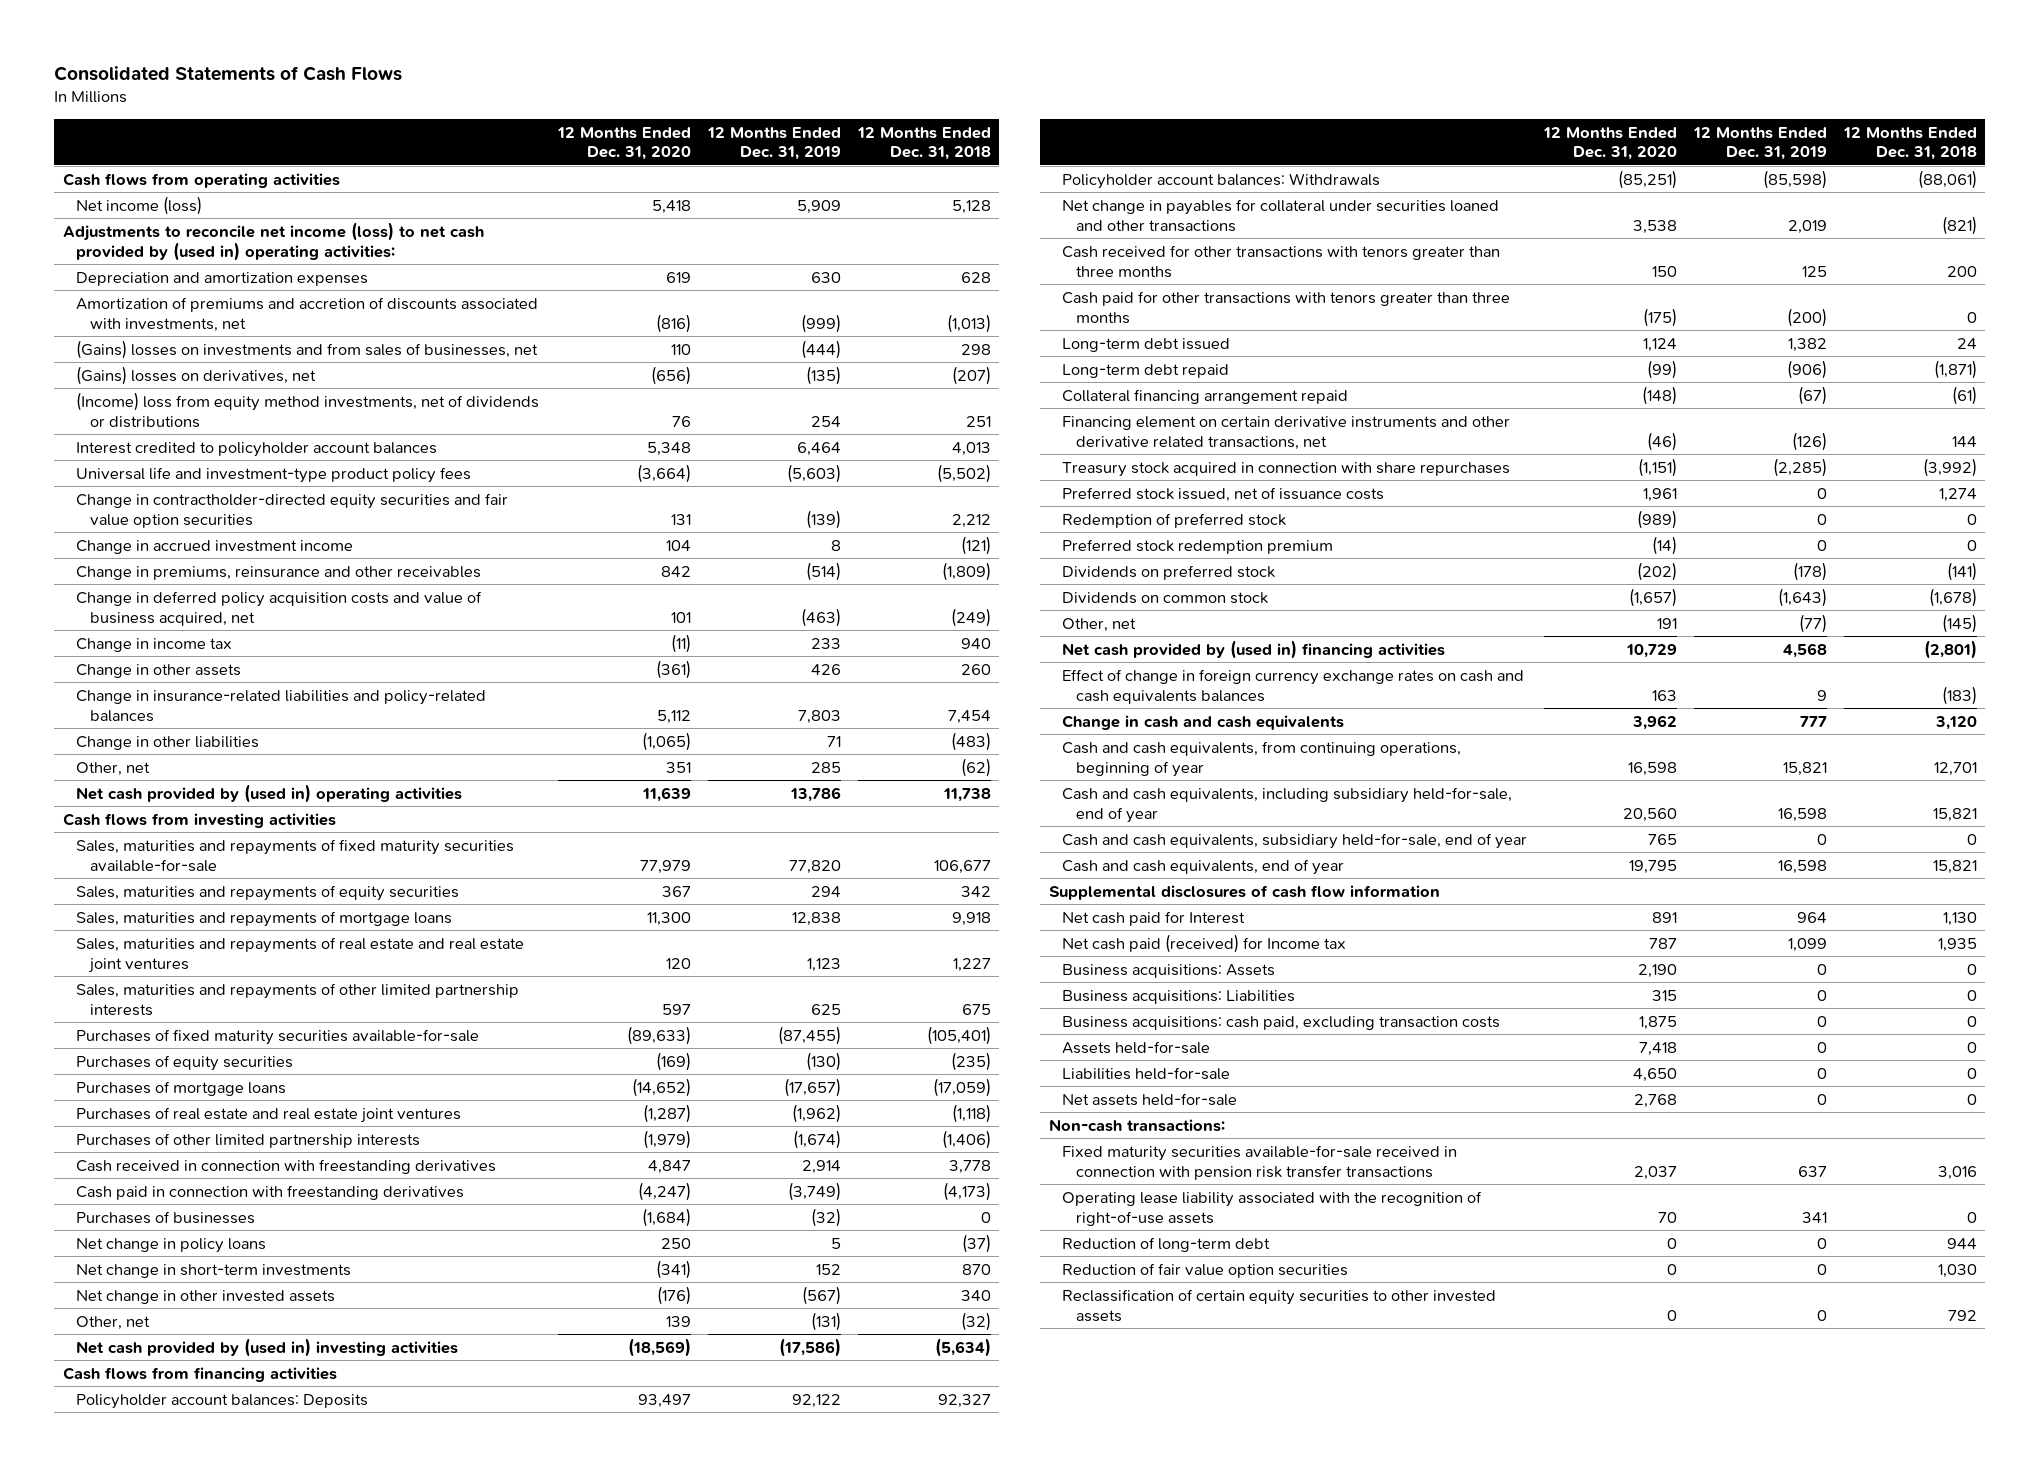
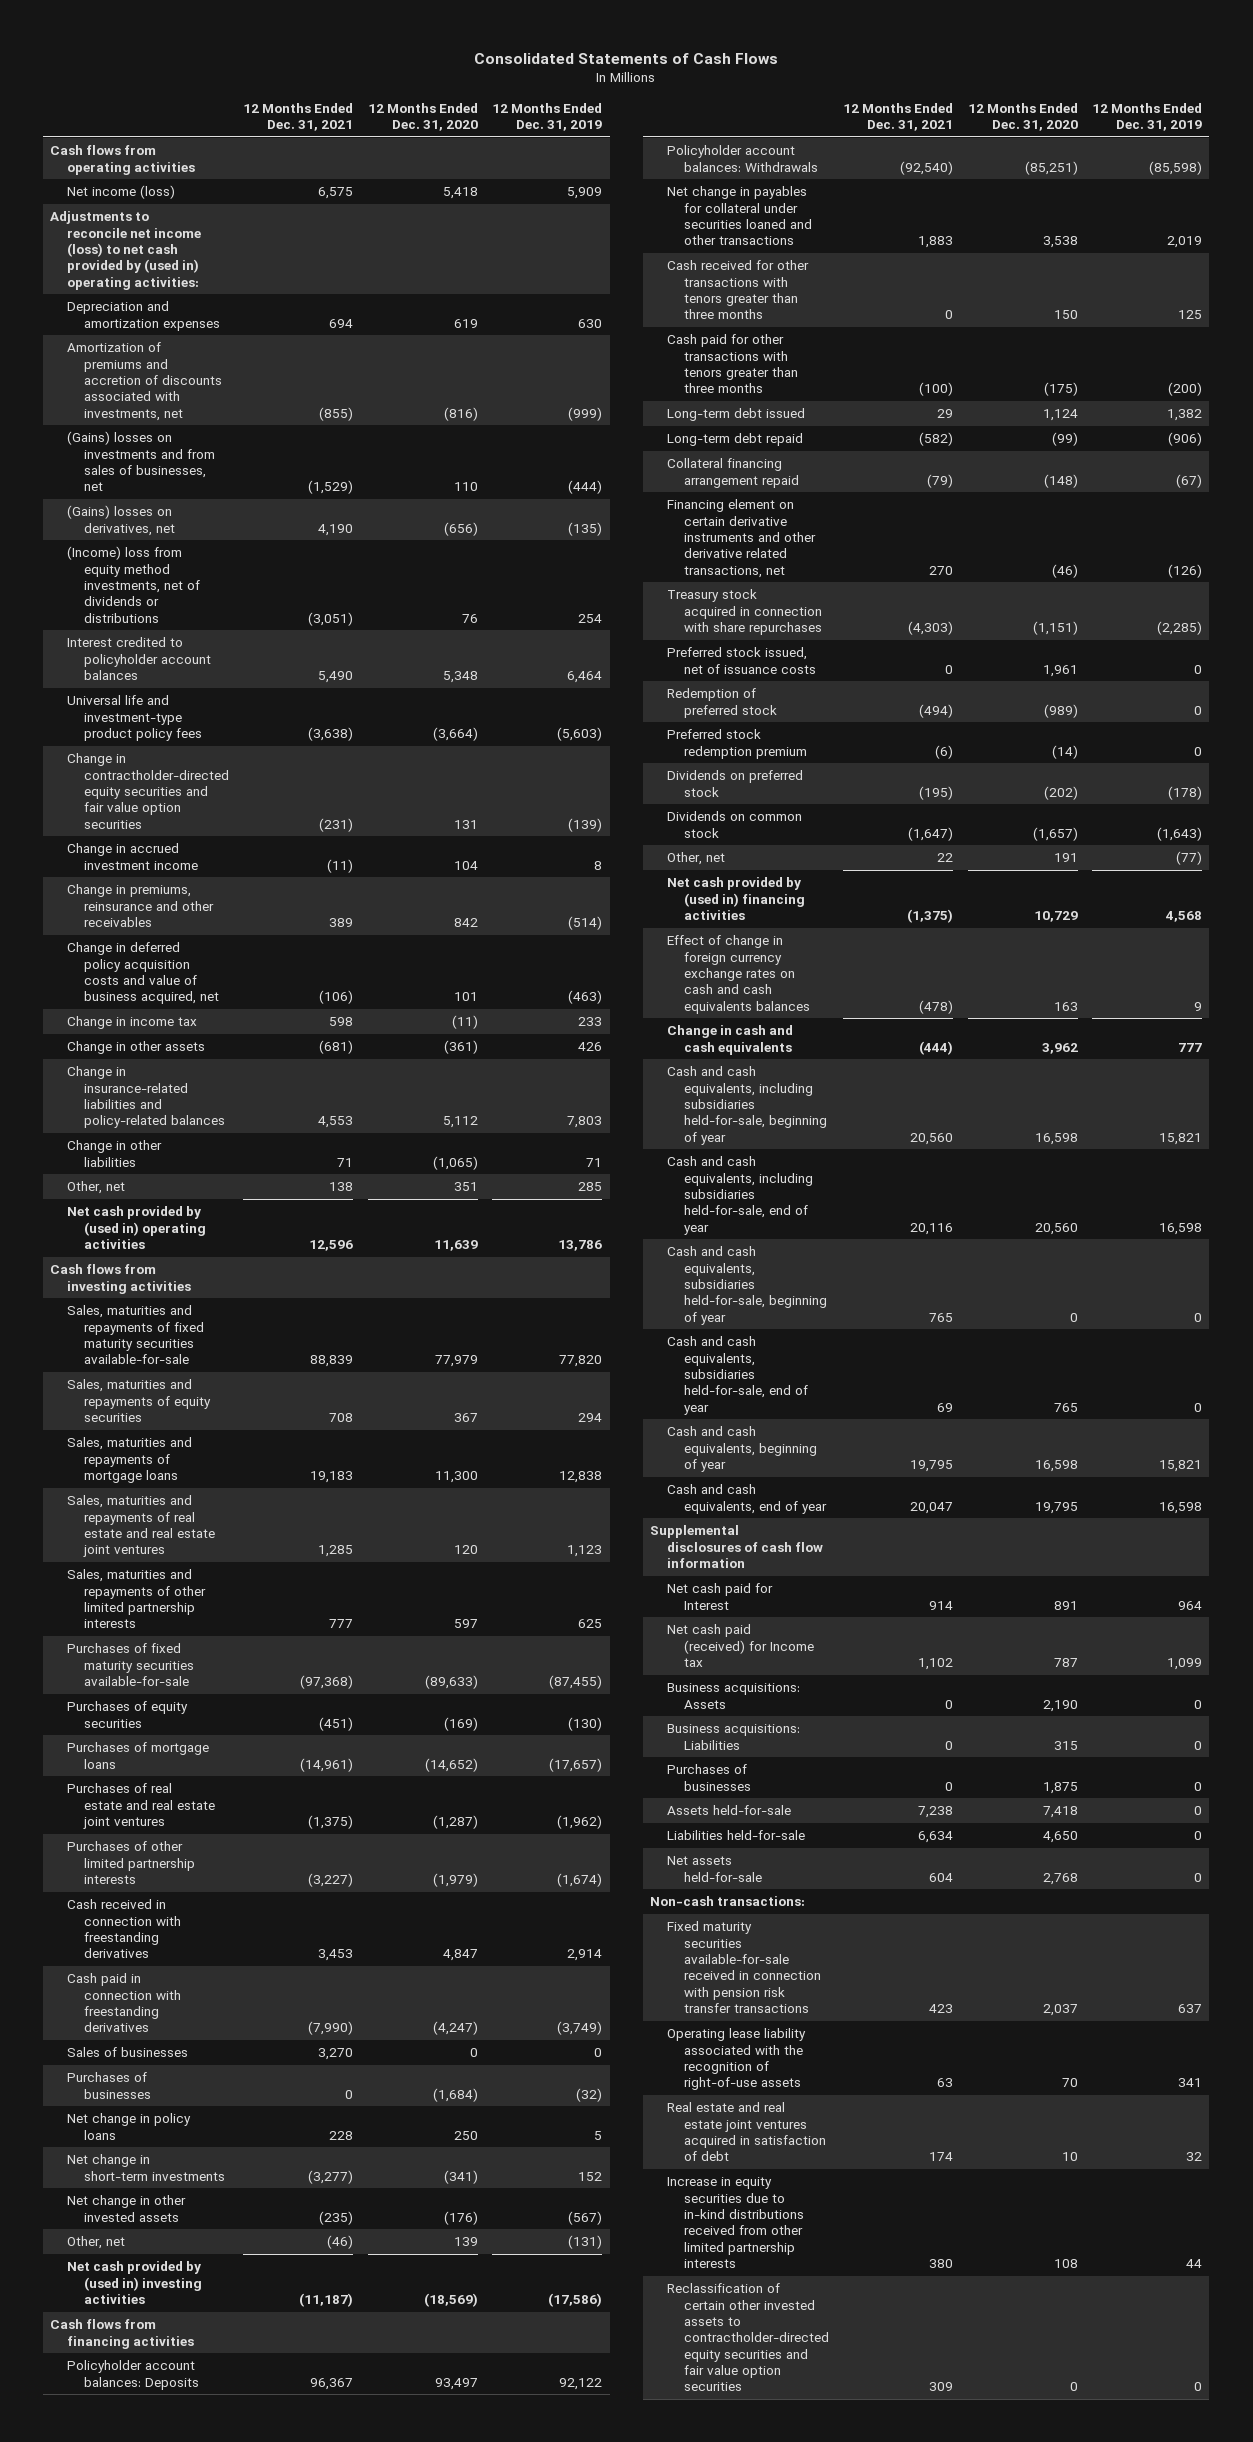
- | 12 Months Ended Dec. 31, 2020 | 12 Months Ended Dec. 31, 2019 | 12 Months Ended Dec. 31, 2018
+ | 12 Months Ended Dec. 31, 2021 | 12 Months Ended Dec. 31, 2020 | 12 Months Ended Dec. 31, 2019
+ Sales of businesses | 3,270 | 0 | 0
- Cash and cash equivalents, from continuing operations, beginning of year | 16,598 | 15,821 | 12,701
- Cash and cash equivalents, including subsidiary held-for-sale, end of year | 20,560 | 16,598 | 15,821
- Cash and cash equivalents, subsidiary held-for-sale, end of year | 765 | 0 | 0
+ Cash and cash equivalents, including subsidiaries held-for-sale, beginning of year | 20,560 | 16,598 | 15,821
+ Cash and cash equivalents, including subsidiaries held-for-sale, end of year | 20,116 | 20,560 | 16,598
+ Cash and cash equivalents, subsidiaries held-for-sale, beginning of year | 765 | 0 | 0
+ Cash and cash equivalents, subsidiaries held-for-sale, end of year | 69 | 765 | 0
+ Cash and cash equivalents, beginning of year | 19,795 | 16,598 | 15,821
- Business acquisitions: cash paid, excluding transaction costs | 1,875 | 0 | 0
+ Purchases of businesses | 0 | 1,875 | 0
- Reduction of long-term debt | 0 | 0 | 944
- Reduction of fair value option securities | 0 | 0 | 1,030
- Reclassification of certain equity securities to other invested assets | 0 | 0 | 792
+ Real estate and real estate joint ventures acquired in satisfaction of debt | 174 | 10 | 32
+ Increase in equity securities due to in-kind distributions received from other limited partnership interests | 380 | 108 | 44
+ Reclassification of certain other invested assets to contractholder-directed equity securities and fair value option securities | 309 | 0 | 0

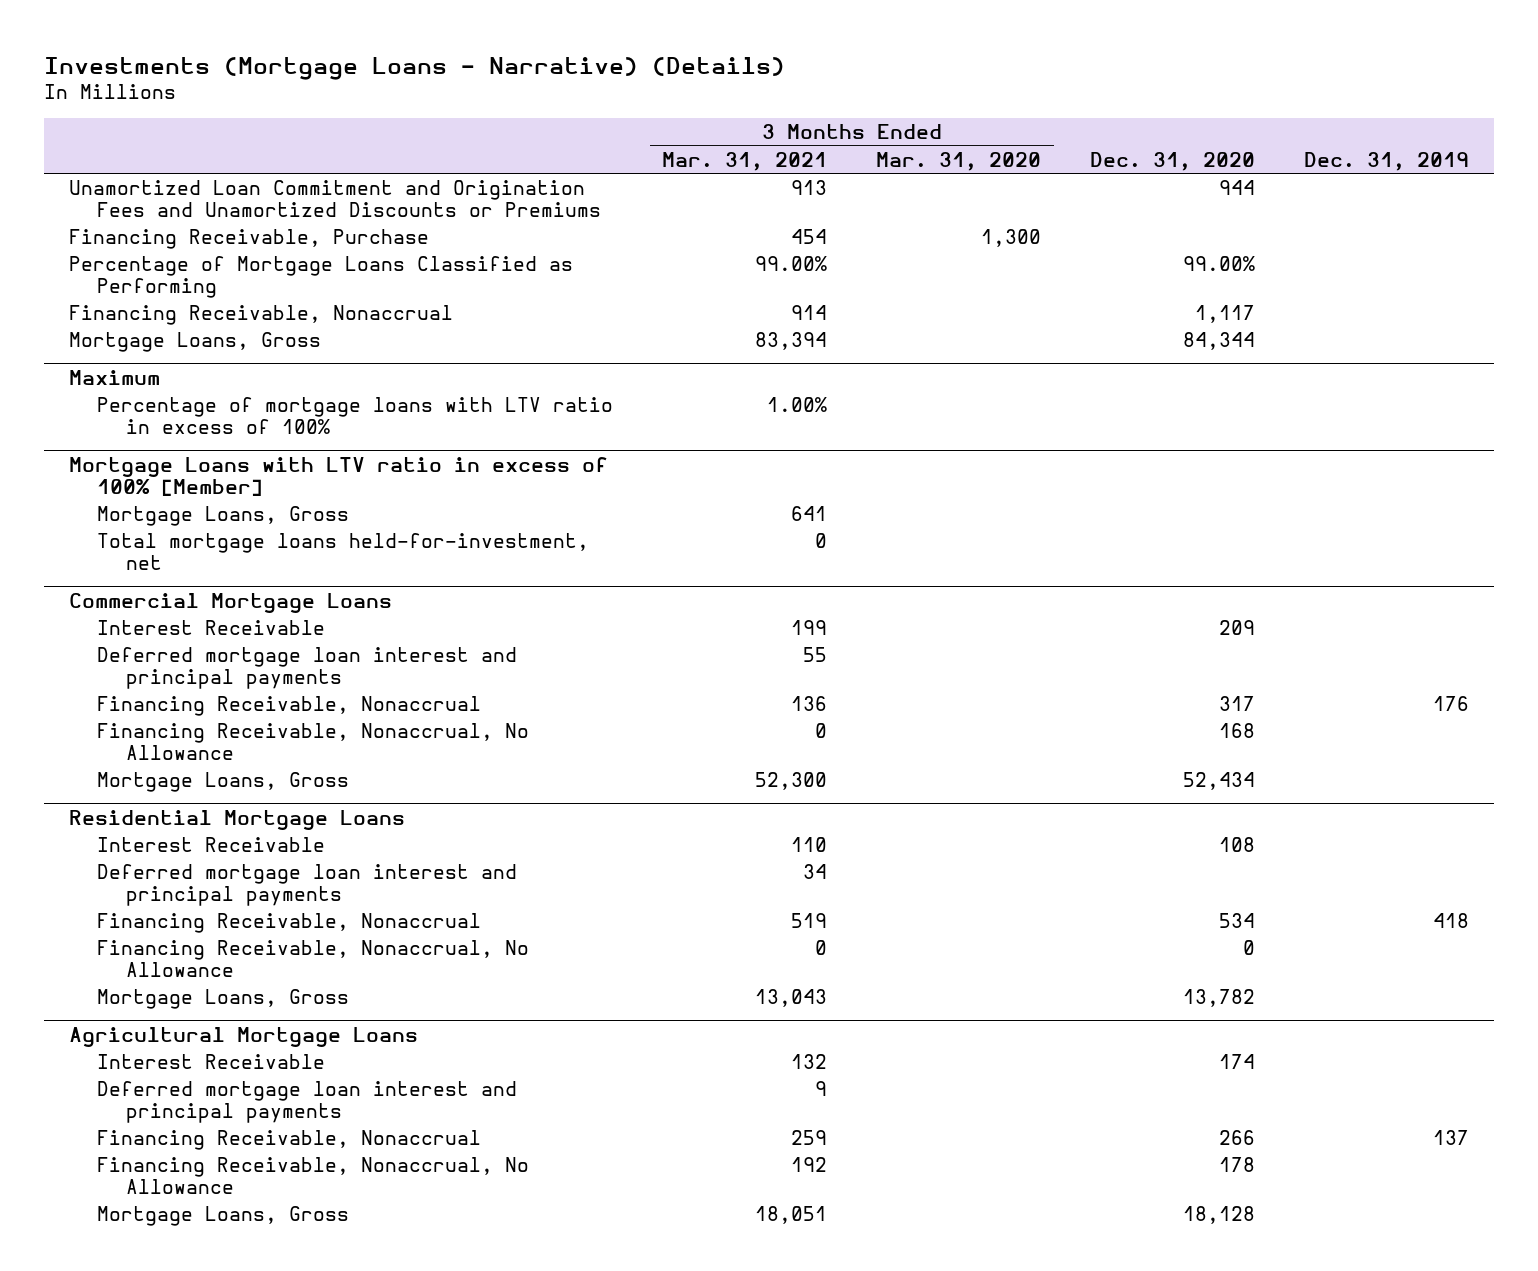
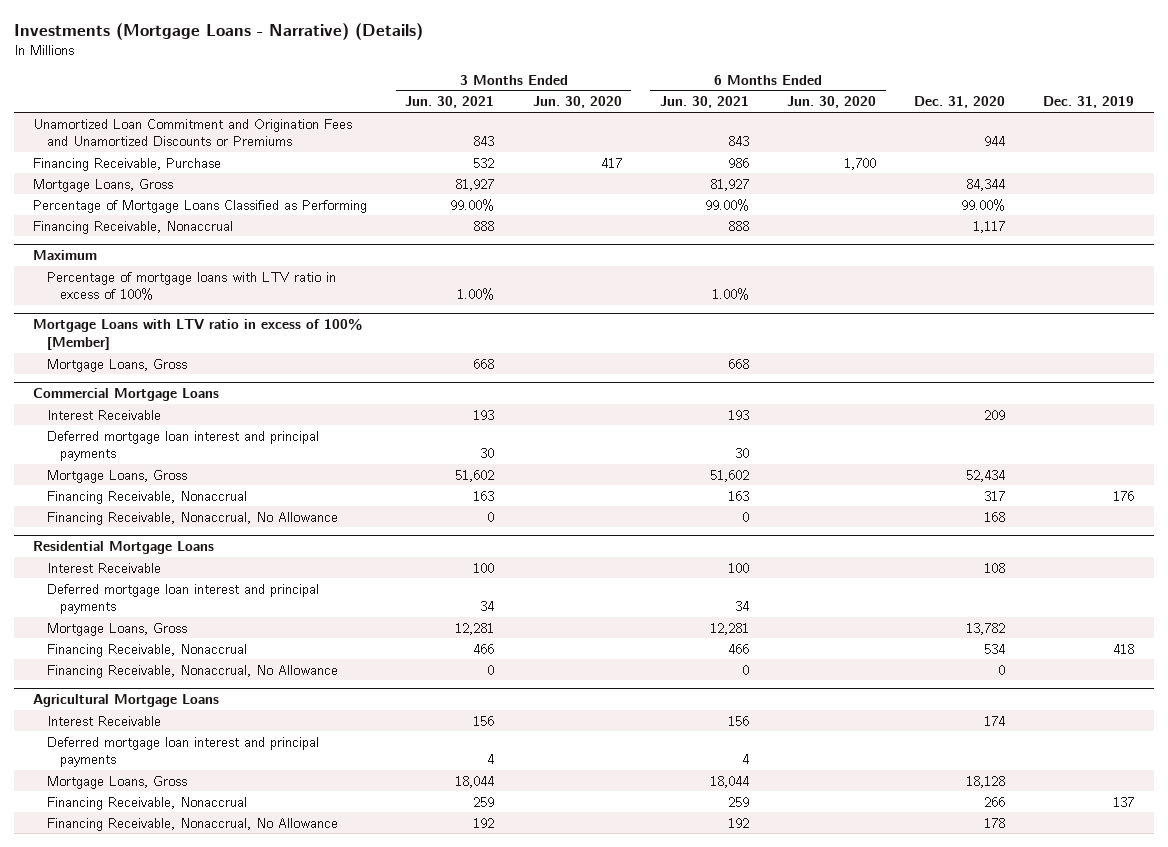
- | 3 Months Ended Mar. 31, 2021 | 3 Months Ended Mar. 31, 2020 | Dec. 31, 2020 | Dec. 31, 2019
+ | 3 Months Ended Jun. 30, 2021 | 3 Months Ended Jun. 30, 2020 | 6 Months Ended Jun. 30, 2021 | 6 Months Ended Jun. 30, 2020 | Dec. 31, 2020 | Dec. 31, 2019
moved up: Mortgage Loans, Gross | 81,927 | | 81,927 | | 84,344 |
@ Mortgage Loans with LTV ratio in excess of 100% [Member]
- Total mortgage loans held-for-investment, net | 0 | | |
@ Commercial Mortgage Loans
moved up: Mortgage Loans, Gross | 51,602 | | 51,602 | | 52,434 |
@ Residential Mortgage Loans
moved up: Mortgage Loans, Gross | 12,281 | | 12,281 | | 13,782 |
@ Agricultural Mortgage Loans
moved up: Mortgage Loans, Gross | 18,044 | | 18,044 | | 18,128 |

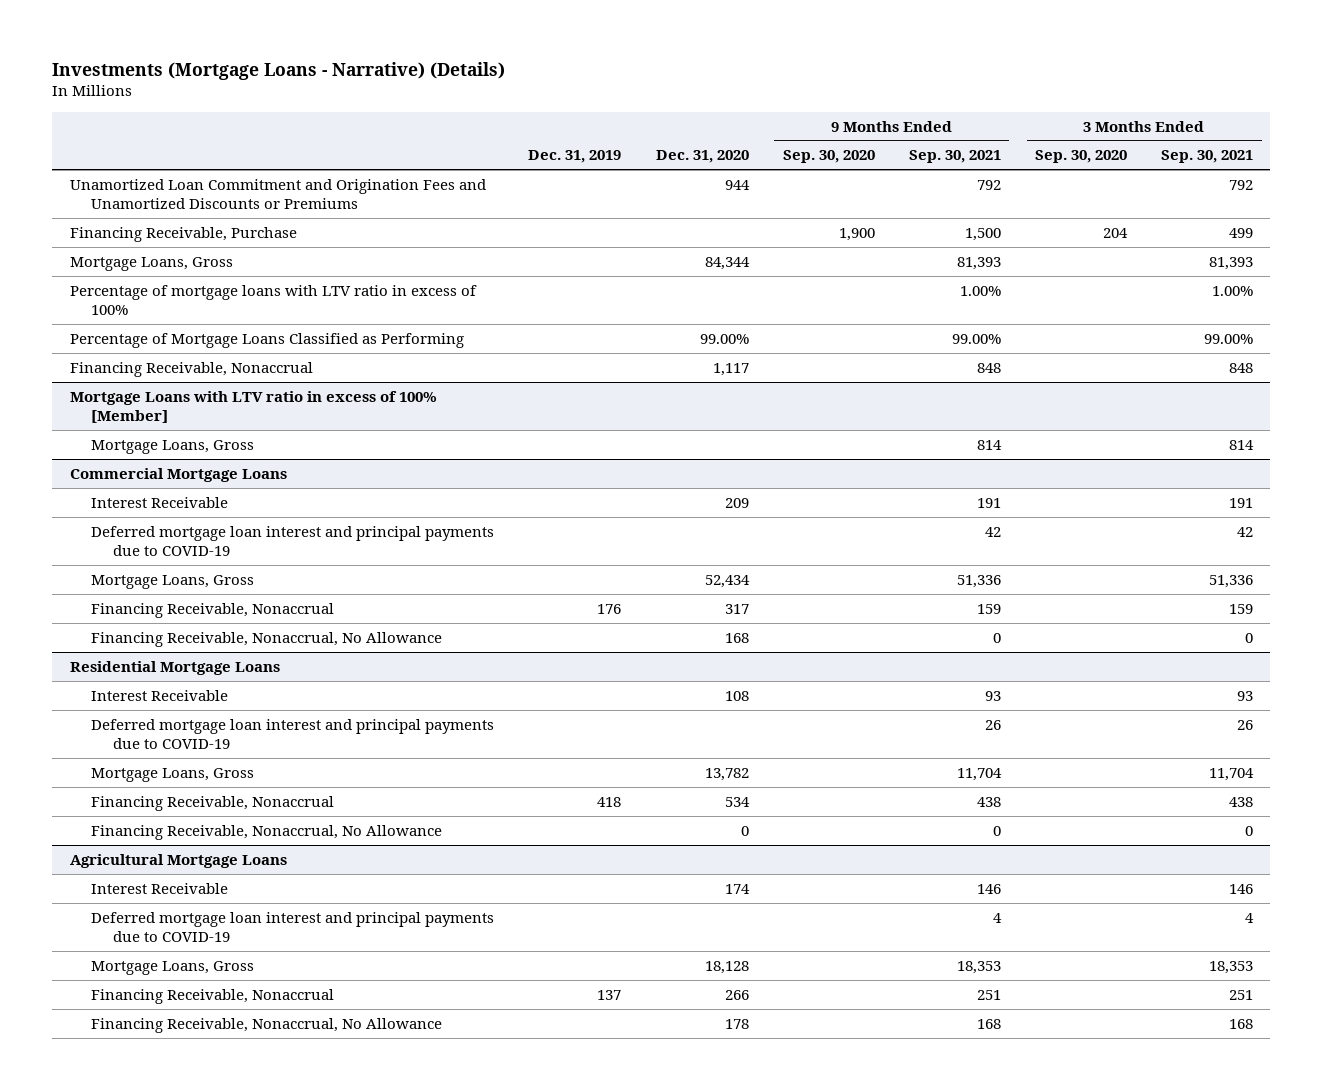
- | 3 Months Ended Jun. 30, 2021 | 3 Months Ended Jun. 30, 2020 | 6 Months Ended Jun. 30, 2021 | 6 Months Ended Jun. 30, 2020 | Dec. 31, 2020 | Dec. 31, 2019
+ | Dec. 31, 2019 | Dec. 31, 2020 | 9 Months Ended Sep. 30, 2020 | 9 Months Ended Sep. 30, 2021 | 3 Months Ended Sep. 30, 2020 | 3 Months Ended Sep. 30, 2021
+ Percentage of mortgage loans with LTV ratio in excess of 100% | | | | 1.00% | | 1.00%
- Maximum
- Percentage of mortgage loans with LTV ratio in excess of 100% | 1.00% | | 1.00% | | |
@ Commercial Mortgage Loans
- Deferred mortgage loan interest and principal payments | 30 | | 30 | | |
+ Deferred mortgage loan interest and principal payments due to COVID-19 | | | | 42 | | 42
@ Residential Mortgage Loans
- Deferred mortgage loan interest and principal payments | 34 | | 34 | | |
+ Deferred mortgage loan interest and principal payments due to COVID-19 | | | | 26 | | 26
@ Agricultural Mortgage Loans
- Deferred mortgage loan interest and principal payments | 4 | | 4 | | |
+ Deferred mortgage loan interest and principal payments due to COVID-19 | | | | 4 | | 4

